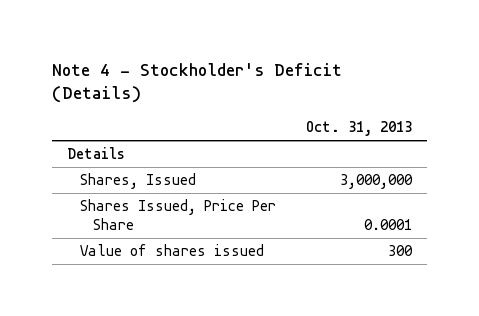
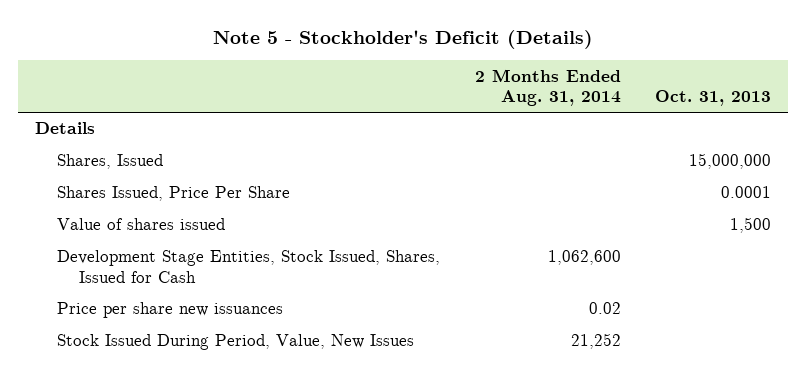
- Note 4 - Stockholder's Deficit (Details)
+ Note 5 - Stockholder's Deficit (Details)
- | Oct. 31, 2013
+ | 2 Months Ended Aug. 31, 2014 | Oct. 31, 2013
- Shares, Issued | 3,000,000
+ Shares, Issued | | 15,000,000
- Value of shares issued | 300
+ Value of shares issued | | 1,500
+ Development Stage Entities, Stock Issued, Shares, Issued for Cash | 1,062,600 |
+ Price per share new issuances | 0.02 |
+ Stock Issued During Period, Value, New Issues | 21,252 |

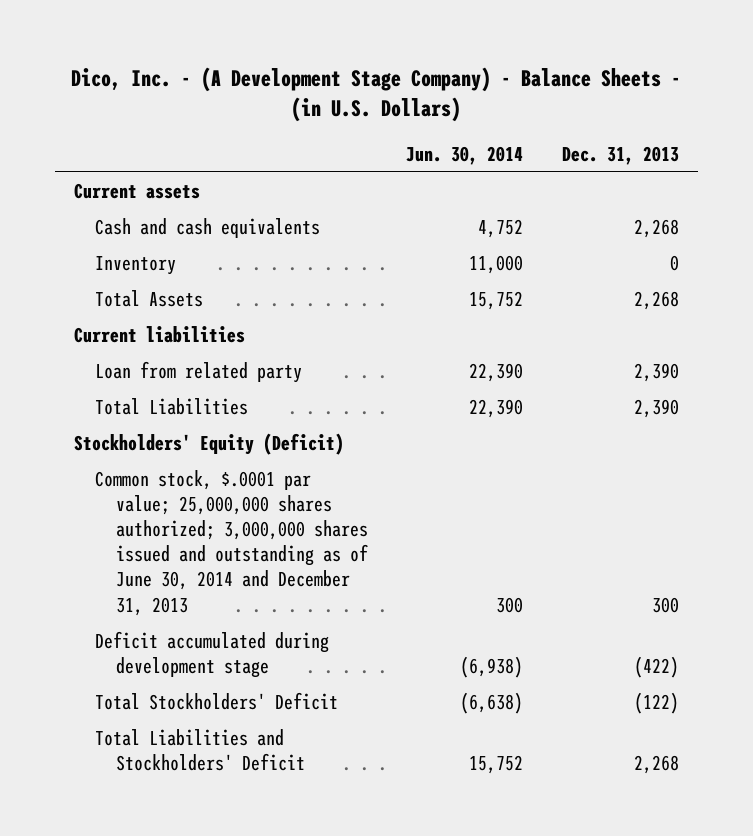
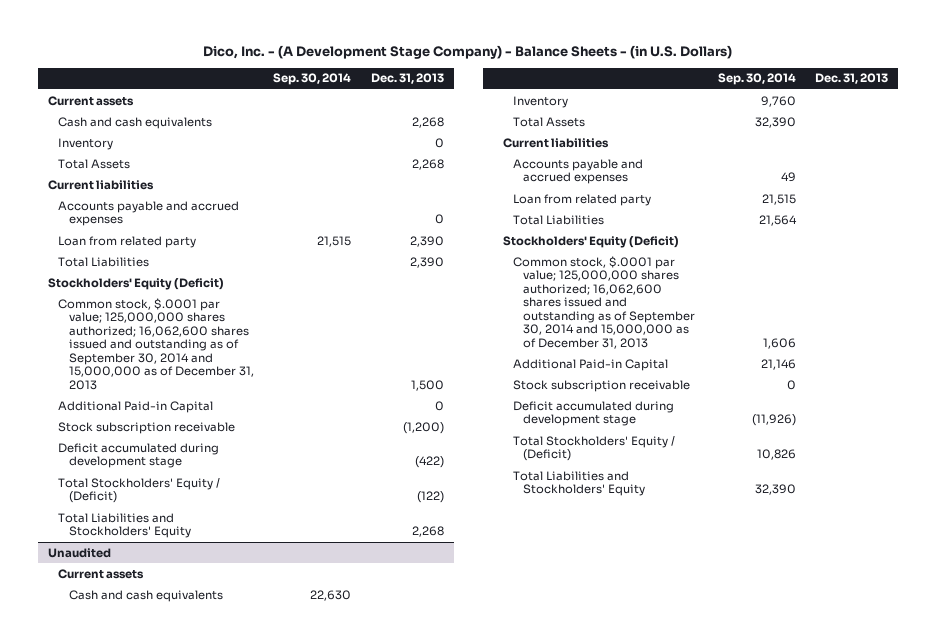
- | Jun. 30, 2014 | Dec. 31, 2013
+ | Sep. 30, 2014 | Dec. 31, 2013
+ Accounts payable and accrued expenses | | 0
- Common stock, $.0001 par value; 25,000,000 shares authorized; 3,000,000 shares issued and outstanding as of June 30, 2014 and December 31, 2013 | 300 | 300
+ Common stock, $.0001 par value; 125,000,000 shares authorized; 16,062,600 shares issued and outstanding as of September 30, 2014 and 15,000,000 as of December 31, 2013 | | 1,500
+ Additional Paid-in Capital | | 0
+ Stock subscription receivable | | (1,200)
- Total Stockholders' Deficit | (6,638) | (122)
- Total Liabilities and Stockholders' Deficit | 15,752 | 2,268
+ Total Stockholders' Equity / (Deficit) | | (122)
+ Total Liabilities and Stockholders' Equity | | 2,268
+ Unaudited
+ Current assets
+ Cash and cash equivalents | 22,630 |
+ Inventory | 9,760 |
+ Total Assets | 32,390 |
+ Current liabilities
+ Accounts payable and accrued expenses | 49 |
+ Loan from related party | 21,515 |
+ Total Liabilities | 21,564 |
+ Stockholders' Equity (Deficit)
+ Common stock, $.0001 par value; 125,000,000 shares authorized; 16,062,600 shares issued and outstanding as of September 30, 2014 and 15,000,000 as of December 31, 2013 | 1,606 |
+ Additional Paid-in Capital | 21,146 |
+ Stock subscription receivable | 0 |
+ Deficit accumulated during development stage | (11,926) |
+ Total Stockholders' Equity / (Deficit) | 10,826 |
+ Total Liabilities and Stockholders' Equity | 32,390 |

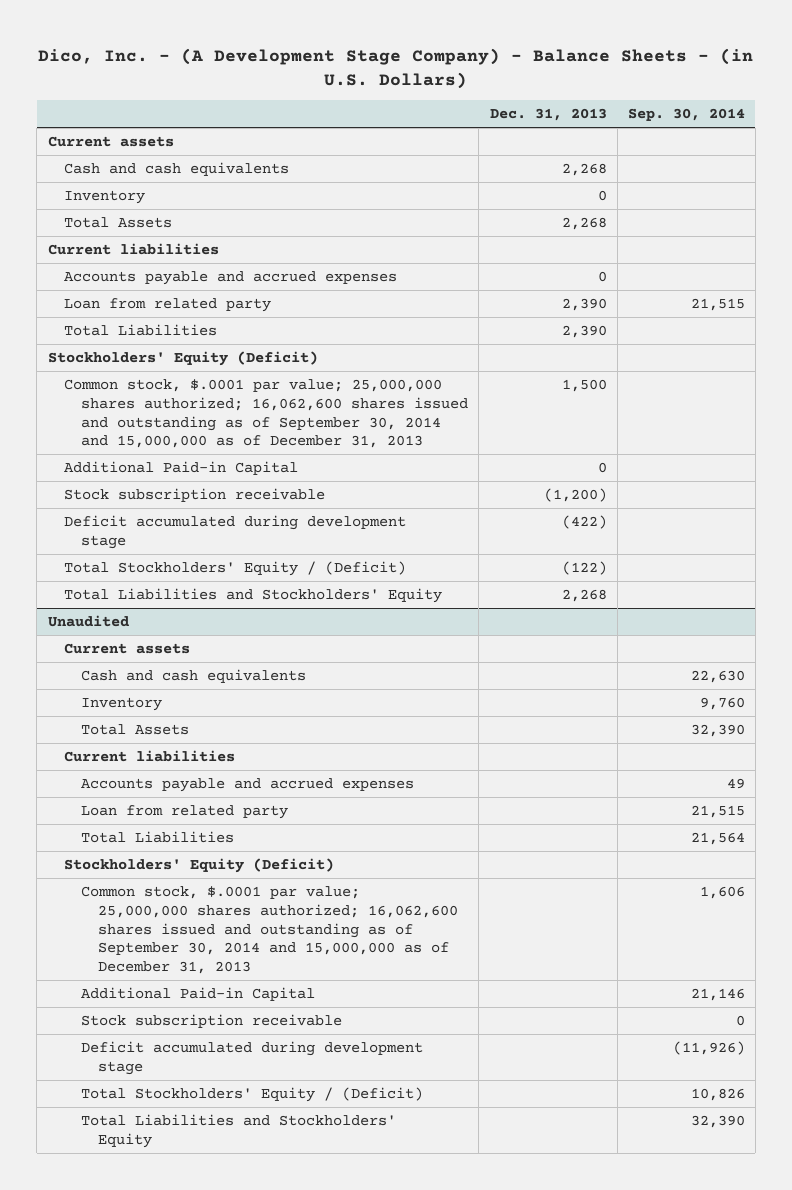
- | Sep. 30, 2014 | Dec. 31, 2013
+ | Dec. 31, 2013 | Sep. 30, 2014
- Common stock, $.0001 par value; 125,000,000 shares authorized; 16,062,600 shares issued and outstanding as of September 30, 2014 and 15,000,000 as of December 31, 2013 | | 1,500
+ Common stock, $.0001 par value; 25,000,000 shares authorized; 16,062,600 shares issued and outstanding as of September 30, 2014 and 15,000,000 as of December 31, 2013 | 1,500 |
@ Unaudited
- Common stock, $.0001 par value; 125,000,000 shares authorized; 16,062,600 shares issued and outstanding as of September 30, 2014 and 15,000,000 as of December 31, 2013 | 1,606 |
+ Common stock, $.0001 par value; 25,000,000 shares authorized; 16,062,600 shares issued and outstanding as of September 30, 2014 and 15,000,000 as of December 31, 2013 | | 1,606

